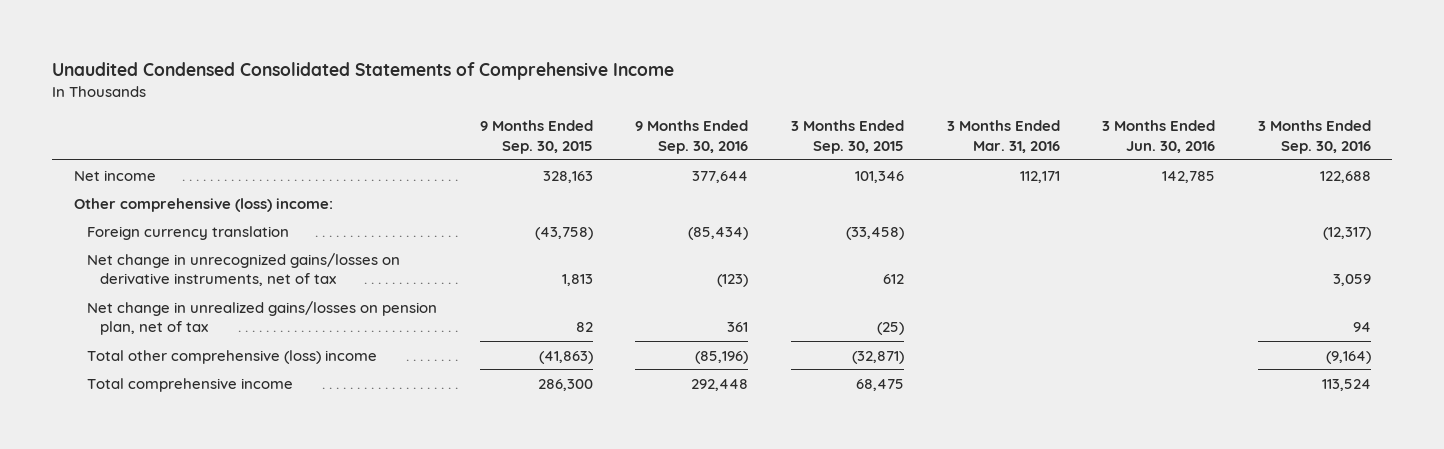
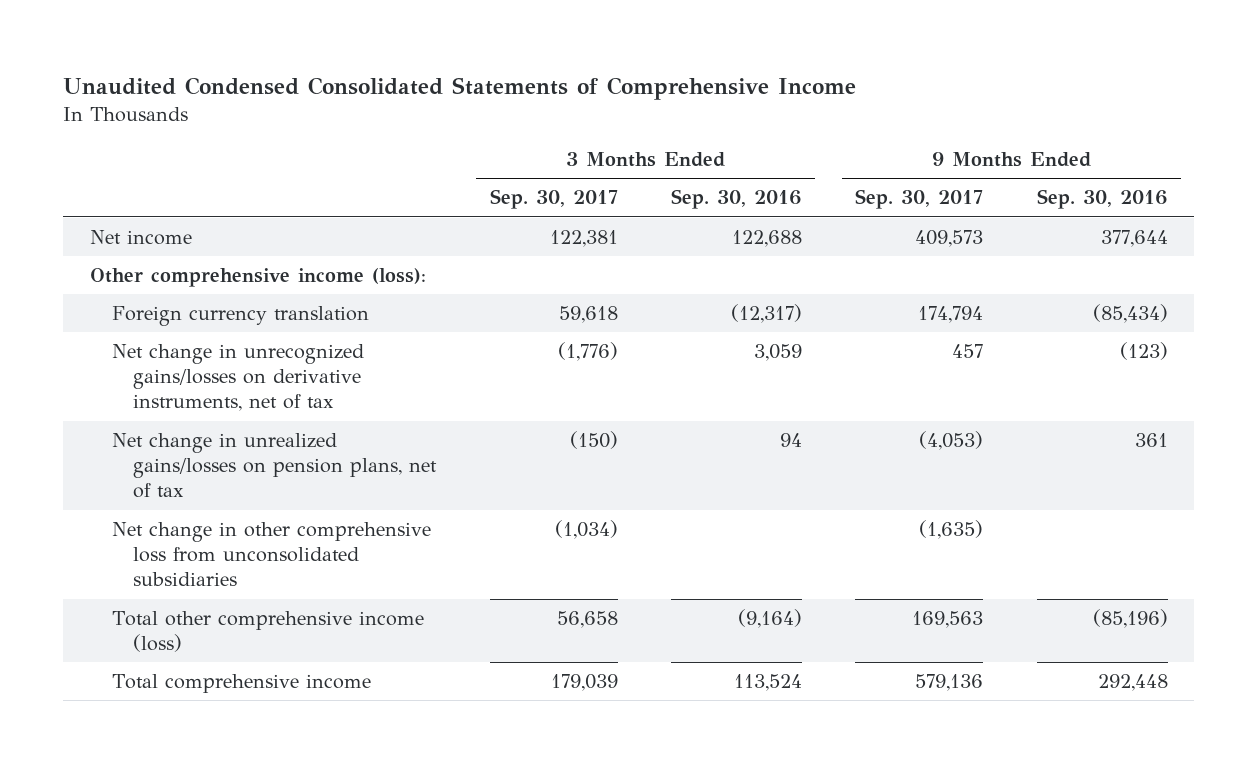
- | 9 Months Ended Sep. 30, 2015 | 9 Months Ended Sep. 30, 2016 | 3 Months Ended Sep. 30, 2015 | 3 Months Ended Mar. 31, 2016 | 3 Months Ended Jun. 30, 2016 | 3 Months Ended Sep. 30, 2016
+ | 3 Months Ended Sep. 30, 2017 | 3 Months Ended Sep. 30, 2016 | 9 Months Ended Sep. 30, 2017 | 9 Months Ended Sep. 30, 2016
- Other comprehensive (loss) income:
+ Other comprehensive income (loss):
- Net change in unrealized gains/losses on pension plan, net of tax | 82 | 361 | (25) | | | 94
- Total other comprehensive (loss) income | (41,863) | (85,196) | (32,871) | | | (9,164)
+ Net change in unrealized gains/losses on pension plans, net of tax | (150) | 94 | (4,053) | 361
+ Net change in other comprehensive loss from unconsolidated subsidiaries | (1,034) | | (1,635) |
+ Total other comprehensive income (loss) | 56,658 | (9,164) | 169,563 | (85,196)

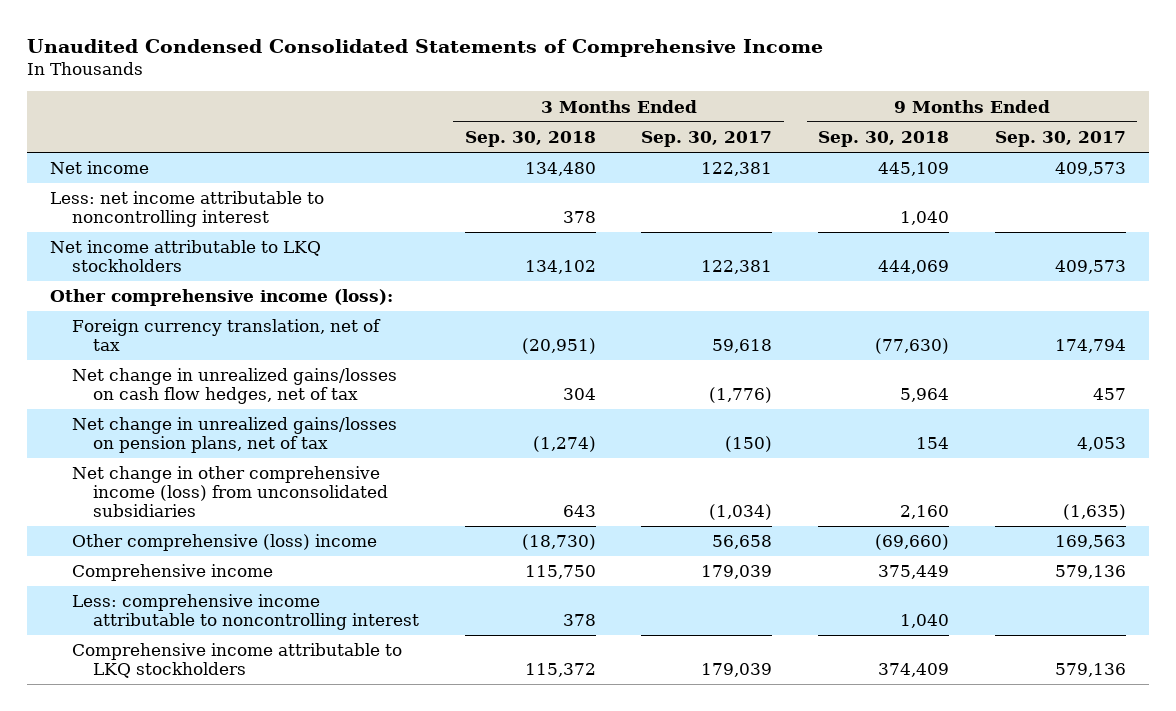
- | 3 Months Ended Sep. 30, 2017 | 3 Months Ended Sep. 30, 2016 | 9 Months Ended Sep. 30, 2017 | 9 Months Ended Sep. 30, 2016
+ | 3 Months Ended Sep. 30, 2018 | 3 Months Ended Sep. 30, 2017 | 9 Months Ended Sep. 30, 2018 | 9 Months Ended Sep. 30, 2017
+ Less: net income attributable to noncontrolling interest | 378 | | 1,040 |
+ Net income attributable to LKQ stockholders | 134,102 | 122,381 | 444,069 | 409,573
- Foreign currency translation | 59,618 | (12,317) | 174,794 | (85,434)
- Net change in unrecognized gains/losses on derivative instruments, net of tax | (1,776) | 3,059 | 457 | (123)
- Net change in unrealized gains/losses on pension plans, net of tax | (150) | 94 | (4,053) | 361
- Net change in other comprehensive loss from unconsolidated subsidiaries | (1,034) | | (1,635) |
- Total other comprehensive income (loss) | 56,658 | (9,164) | 169,563 | (85,196)
- Total comprehensive income | 179,039 | 113,524 | 579,136 | 292,448
+ Foreign currency translation, net of tax | (20,951) | 59,618 | (77,630) | 174,794
+ Net change in unrealized gains/losses on cash flow hedges, net of tax | 304 | (1,776) | 5,964 | 457
+ Net change in unrealized gains/losses on pension plans, net of tax | (1,274) | (150) | 154 | 4,053
+ Net change in other comprehensive income (loss) from unconsolidated subsidiaries | 643 | (1,034) | 2,160 | (1,635)
+ Other comprehensive (loss) income | (18,730) | 56,658 | (69,660) | 169,563
+ Comprehensive income | 115,750 | 179,039 | 375,449 | 579,136
+ Less: comprehensive income attributable to noncontrolling interest | 378 | | 1,040 |
+ Comprehensive income attributable to LKQ stockholders | 115,372 | 179,039 | 374,409 | 579,136

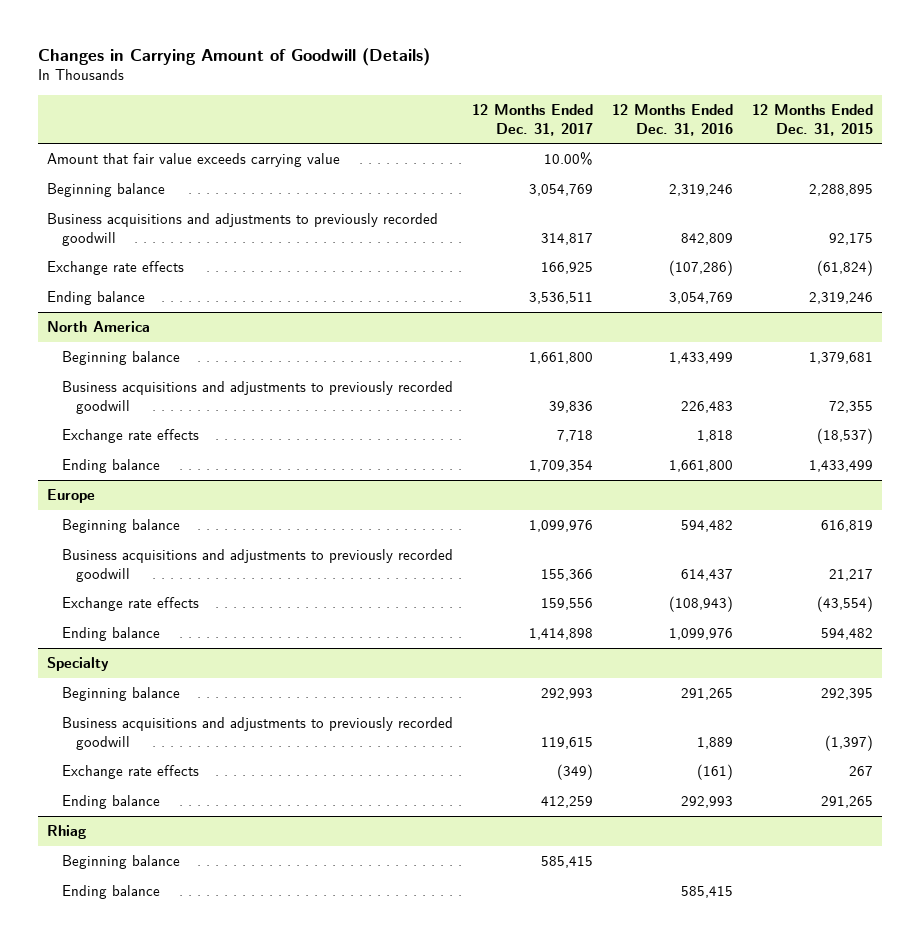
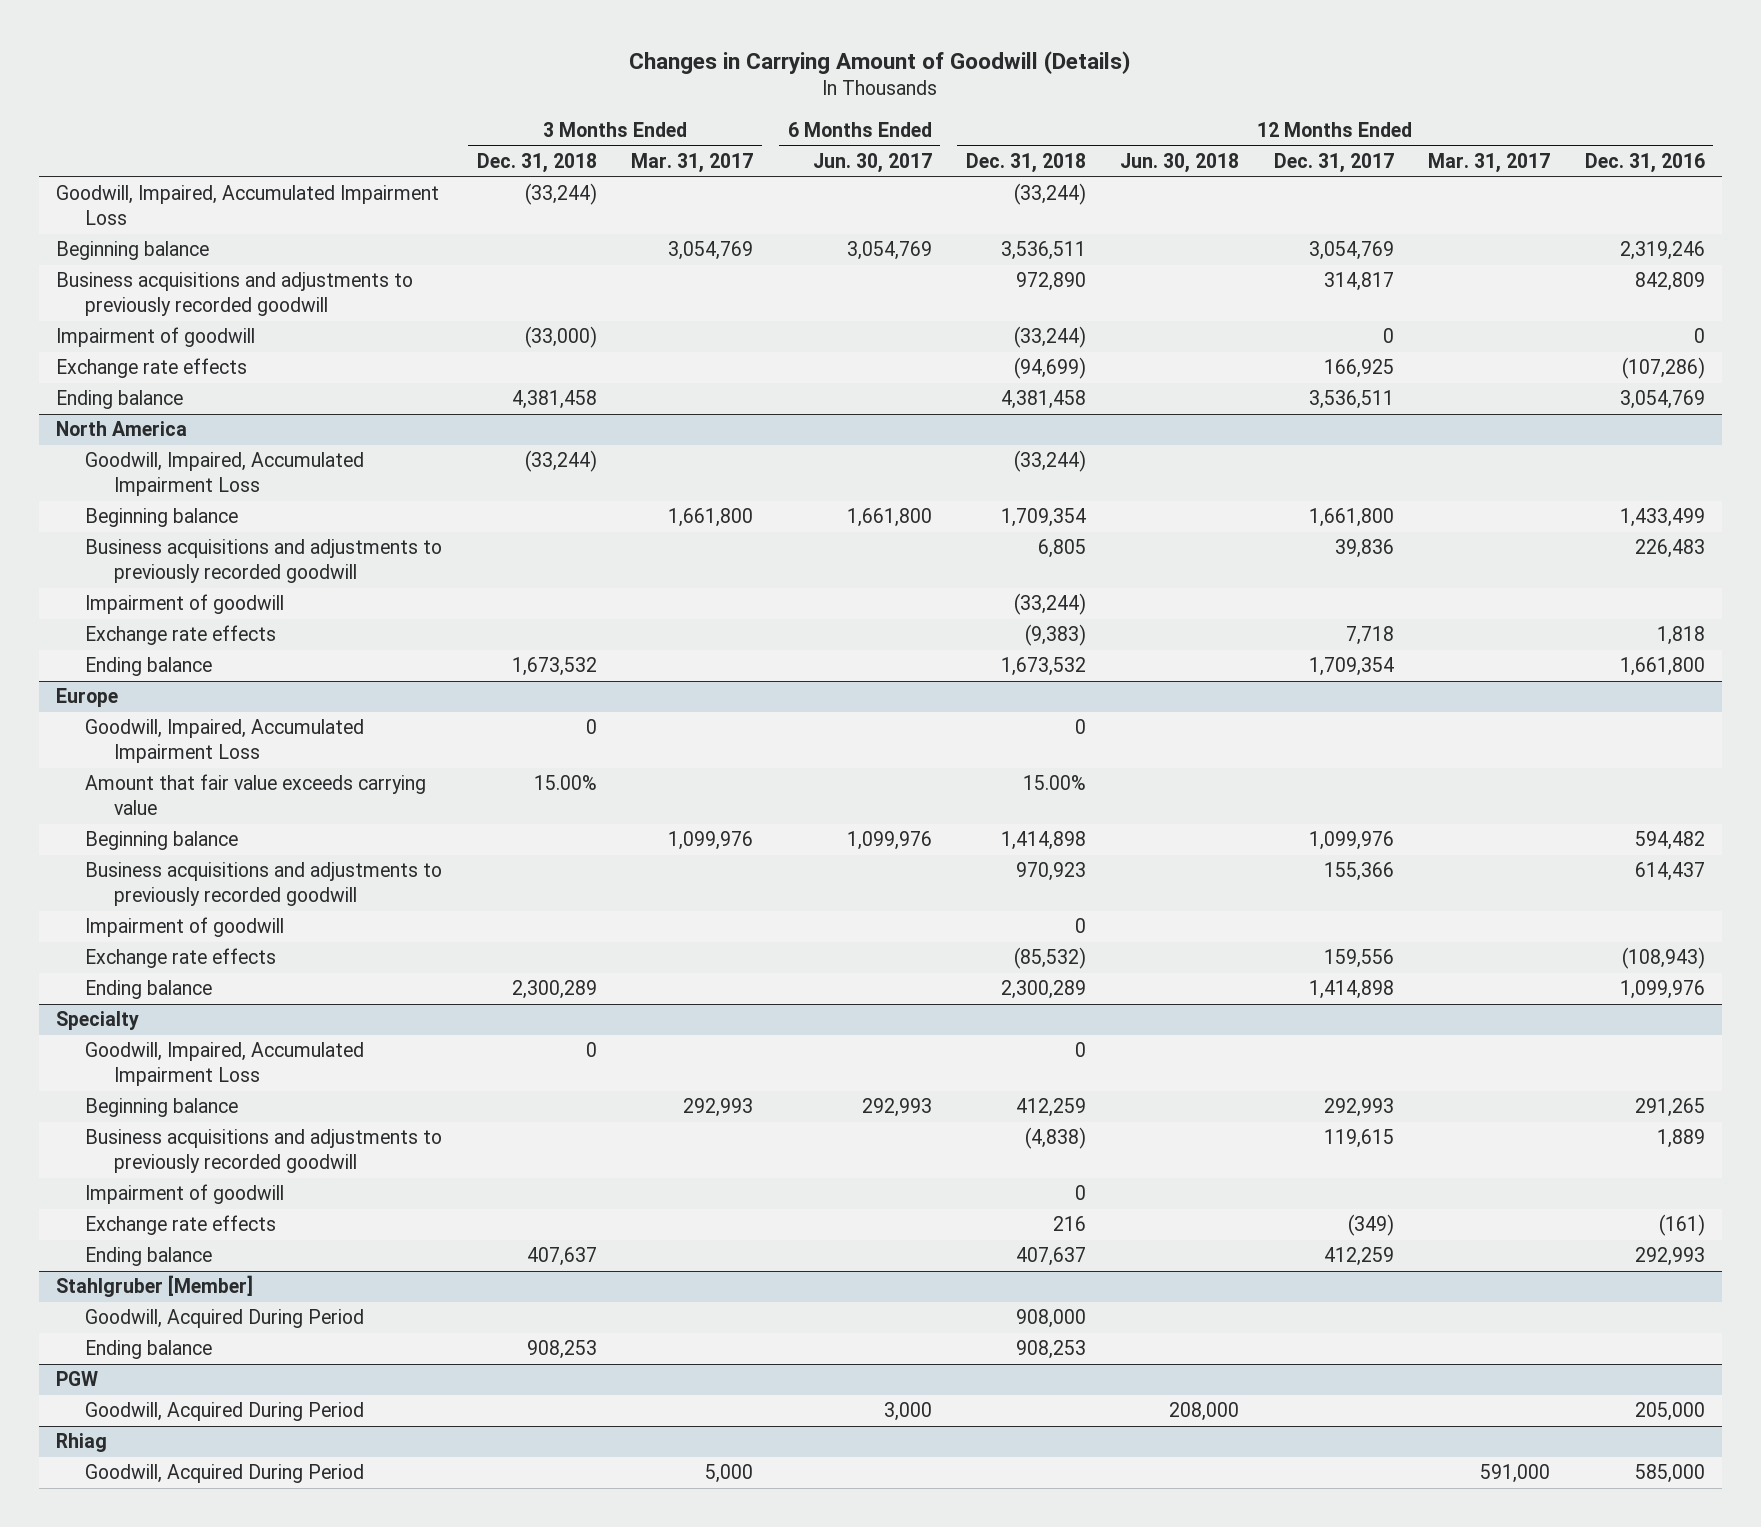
- | 12 Months Ended Dec. 31, 2017 | 12 Months Ended Dec. 31, 2016 | 12 Months Ended Dec. 31, 2015
+ | 3 Months Ended Dec. 31, 2018 | 3 Months Ended Mar. 31, 2017 | 6 Months Ended Jun. 30, 2017 | 12 Months Ended Dec. 31, 2018 | 12 Months Ended Jun. 30, 2018 | 12 Months Ended Dec. 31, 2017 | 12 Months Ended Mar. 31, 2017 | 12 Months Ended Dec. 31, 2016
- Amount that fair value exceeds carrying value | 10.00% | |
+ Goodwill, Impaired, Accumulated Impairment Loss | (33,244) | | | (33,244) | | | |
+ Impairment of goodwill | (33,000) | | | (33,244) | | 0 | | 0
@ North America
+ Goodwill, Impaired, Accumulated Impairment Loss | (33,244) | | | (33,244) | | | |
+ Impairment of goodwill | | | | (33,244) | | | |
@ Europe
+ Goodwill, Impaired, Accumulated Impairment Loss | 0 | | | 0 | | | |
+ Amount that fair value exceeds carrying value | 15.00% | | | 15.00% | | | |
+ Impairment of goodwill | | | | 0 | | | |
@ Specialty
+ Goodwill, Impaired, Accumulated Impairment Loss | 0 | | | 0 | | | |
+ Impairment of goodwill | | | | 0 | | | |
+ Stahlgruber [Member]
+ Goodwill, Acquired During Period | | | | 908,000 | | | |
+ Ending balance | 908,253 | | | 908,253 | | | |
+ PGW
+ Goodwill, Acquired During Period | | | 3,000 | | 208,000 | | | 205,000
@ Rhiag
- Beginning balance | 585,415 | |
- Ending balance | | 585,415 |
+ Goodwill, Acquired During Period | | 5,000 | | | | | 591,000 | 585,000

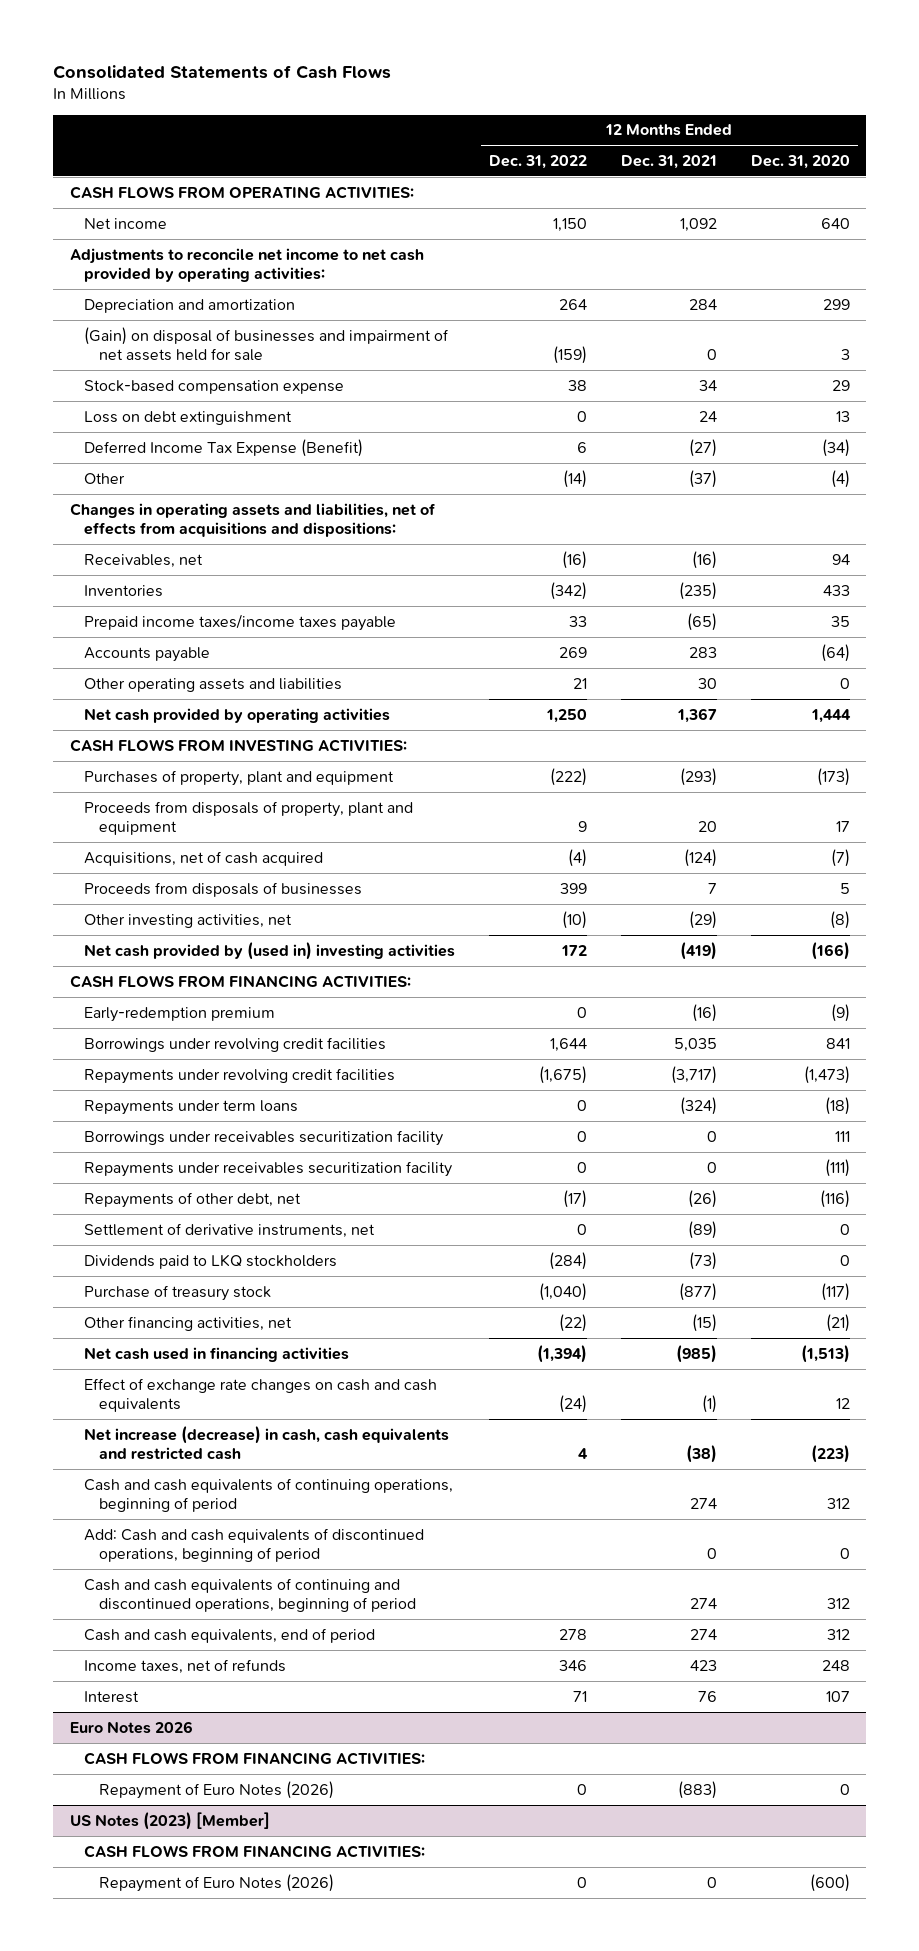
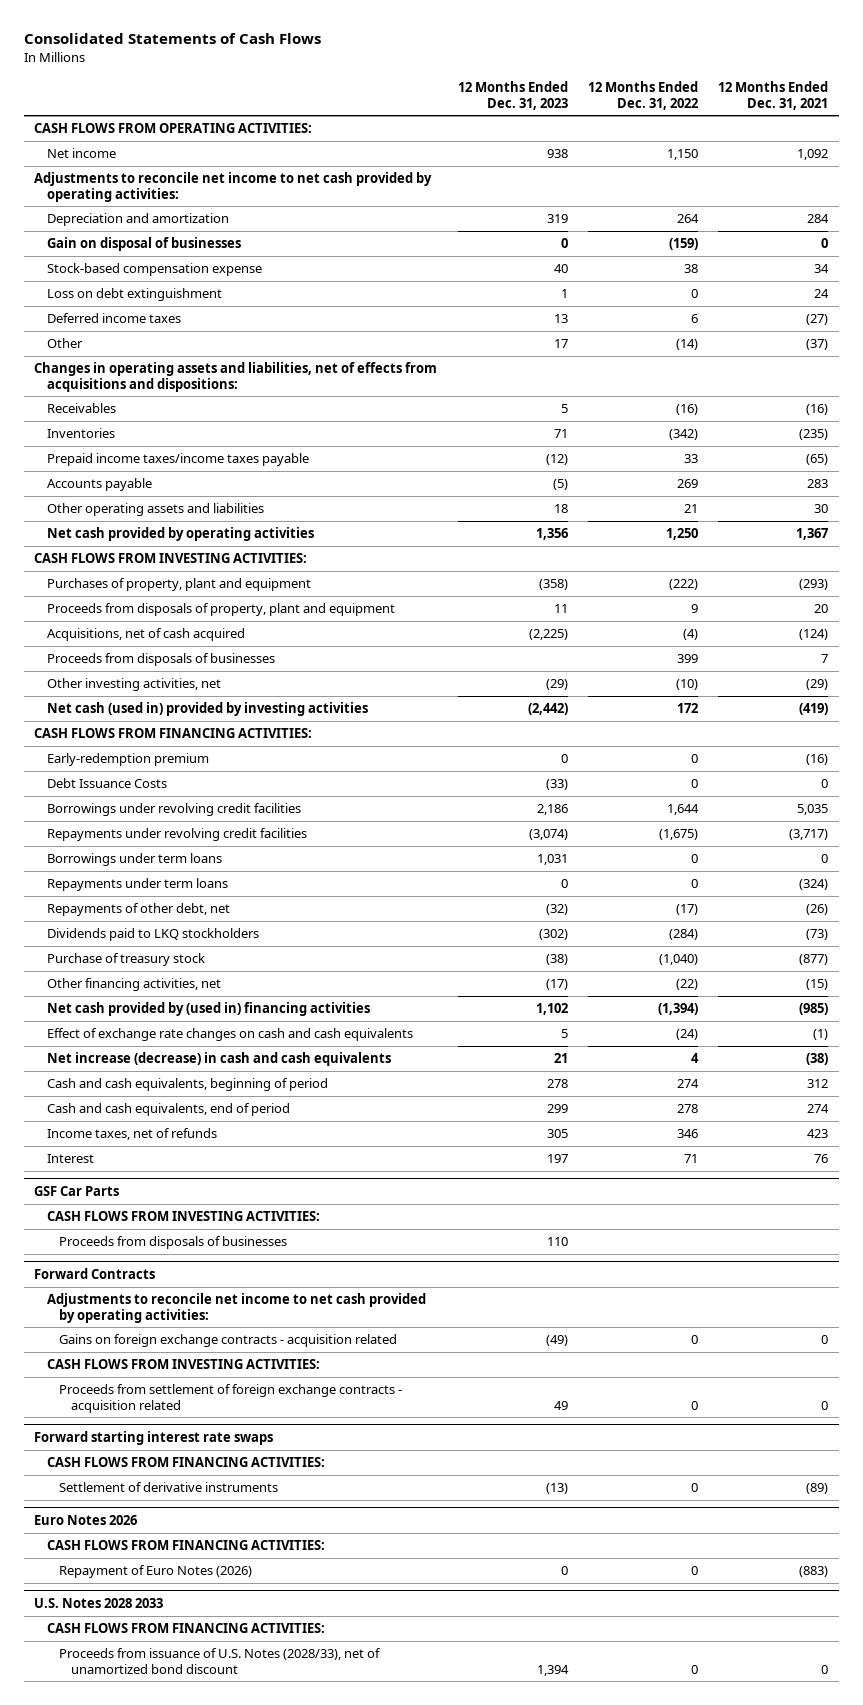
- | 12 Months Ended Dec. 31, 2022 | 12 Months Ended Dec. 31, 2021 | 12 Months Ended Dec. 31, 2020
+ | 12 Months Ended Dec. 31, 2023 | 12 Months Ended Dec. 31, 2022 | 12 Months Ended Dec. 31, 2021
- (Gain) on disposal of businesses and impairment of net assets held for sale | (159) | 0 | 3
+ Gain on disposal of businesses | 0 | (159) | 0
- Deferred Income Tax Expense (Benefit) | 6 | (27) | (34)
+ Deferred income taxes | 13 | 6 | (27)
- Receivables, net | (16) | (16) | 94
+ Receivables | 5 | (16) | (16)
- Net cash provided by (used in) investing activities | 172 | (419) | (166)
+ Net cash (used in) provided by investing activities | (2,442) | 172 | (419)
+ Debt Issuance Costs | (33) | 0 | 0
+ Borrowings under term loans | 1,031 | 0 | 0
- Borrowings under receivables securitization facility | 0 | 0 | 111
- Repayments under receivables securitization facility | 0 | 0 | (111)
- Settlement of derivative instruments, net | 0 | (89) | 0
- Net cash used in financing activities | (1,394) | (985) | (1,513)
+ Net cash provided by (used in) financing activities | 1,102 | (1,394) | (985)
- Net increase (decrease) in cash, cash equivalents and restricted cash | 4 | (38) | (223)
- Cash and cash equivalents of continuing operations, beginning of period | | 274 | 312
- Add: Cash and cash equivalents of discontinued operations, beginning of period | | 0 | 0
- Cash and cash equivalents of continuing and discontinued operations, beginning of period | | 274 | 312
+ Net increase (decrease) in cash and cash equivalents | 21 | 4 | (38)
+ Cash and cash equivalents, beginning of period | 278 | 274 | 312
+ GSF Car Parts
+ CASH FLOWS FROM INVESTING ACTIVITIES:
+ Proceeds from disposals of businesses | 110 | |
+ Forward Contracts
+ Adjustments to reconcile net income to net cash provided by operating activities:
+ Gains on foreign exchange contracts - acquisition related | (49) | 0 | 0
+ CASH FLOWS FROM INVESTING ACTIVITIES:
+ Proceeds from settlement of foreign exchange contracts - acquisition related | 49 | 0 | 0
+ Forward starting interest rate swaps
+ CASH FLOWS FROM FINANCING ACTIVITIES:
+ Settlement of derivative instruments | (13) | 0 | (89)
- US Notes (2023) [Member]
+ U.S. Notes 2028 2033
- Repayment of Euro Notes (2026) | 0 | 0 | (600)
+ Proceeds from issuance of U.S. Notes (2028/33), net of unamortized bond discount | 1,394 | 0 | 0

